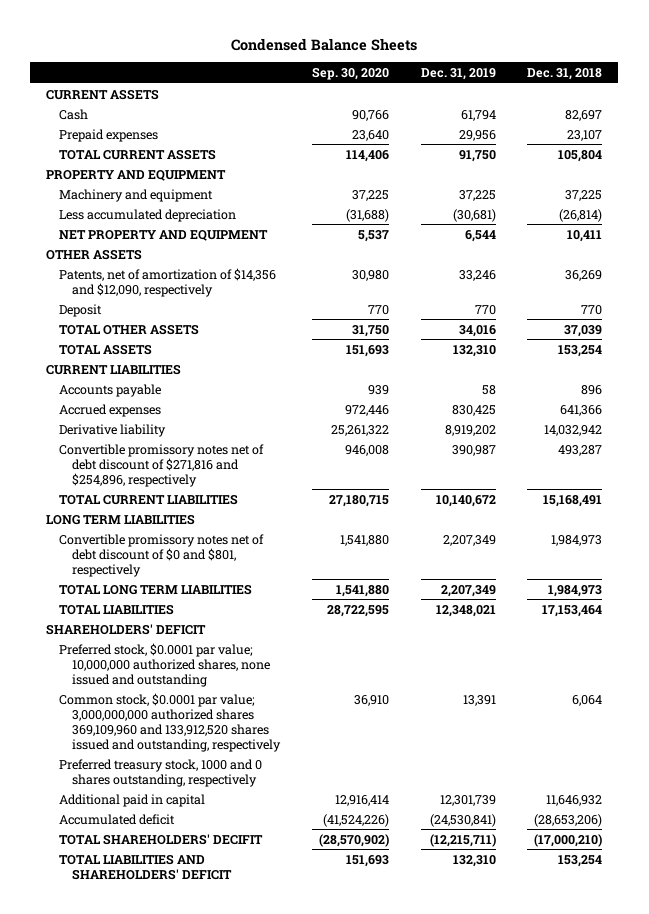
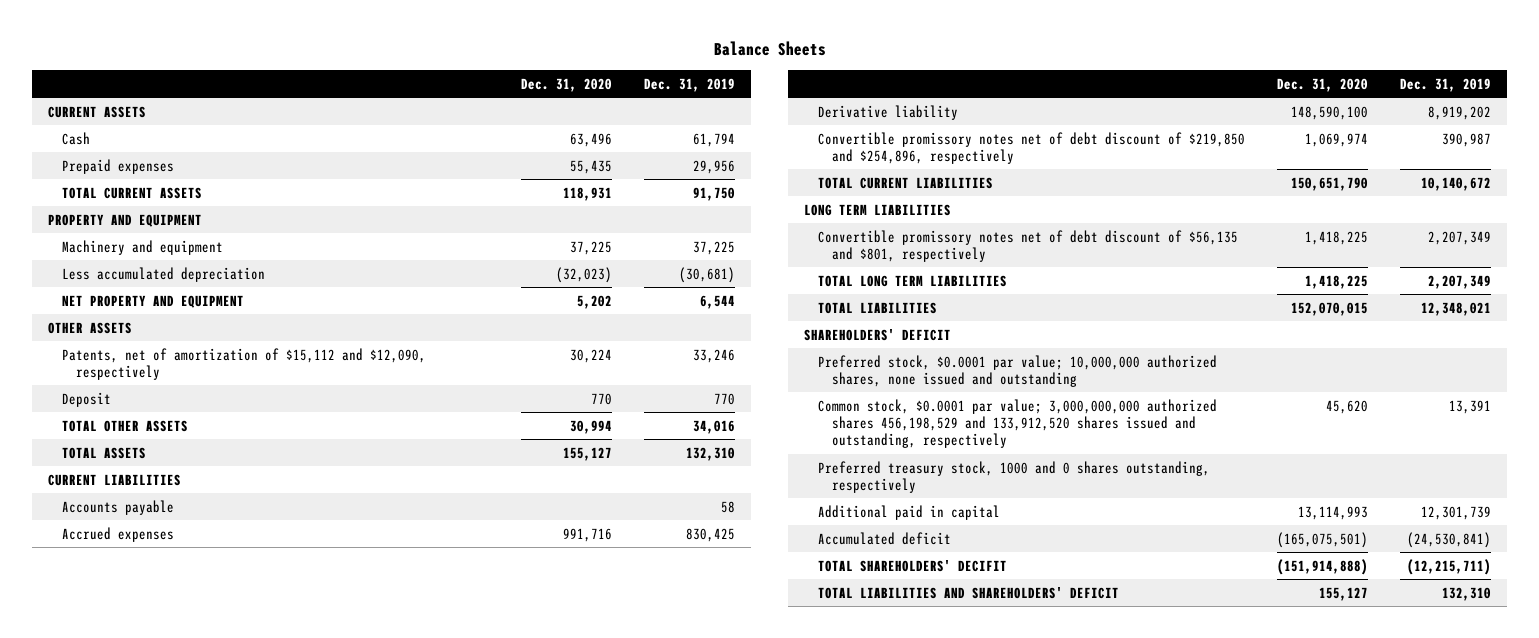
- Condensed Balance Sheets
+ Balance Sheets
- | Sep. 30, 2020 | Dec. 31, 2019 | Dec. 31, 2018
+ | Dec. 31, 2020 | Dec. 31, 2019
- Patents, net of amortization of $14,356 and $12,090, respectively | 30,980 | 33,246 | 36,269
+ Patents, net of amortization of $15,112 and $12,090, respectively | 30,224 | 33,246
- Convertible promissory notes net of debt discount of $271,816 and $254,896, respectively | 946,008 | 390,987 | 493,287
+ Convertible promissory notes net of debt discount of $219,850 and $254,896, respectively | 1,069,974 | 390,987
- Convertible promissory notes net of debt discount of $0 and $801, respectively | 1,541,880 | 2,207,349 | 1,984,973
+ Convertible promissory notes net of debt discount of $56,135 and $801, respectively | 1,418,225 | 2,207,349
- Common stock, $0.0001 par value; 3,000,000,000 authorized shares 369,109,960 and 133,912,520 shares issued and outstanding, respectively | 36,910 | 13,391 | 6,064
+ Common stock, $0.0001 par value; 3,000,000,000 authorized shares 456,198,529 and 133,912,520 shares issued and outstanding, respectively | 45,620 | 13,391

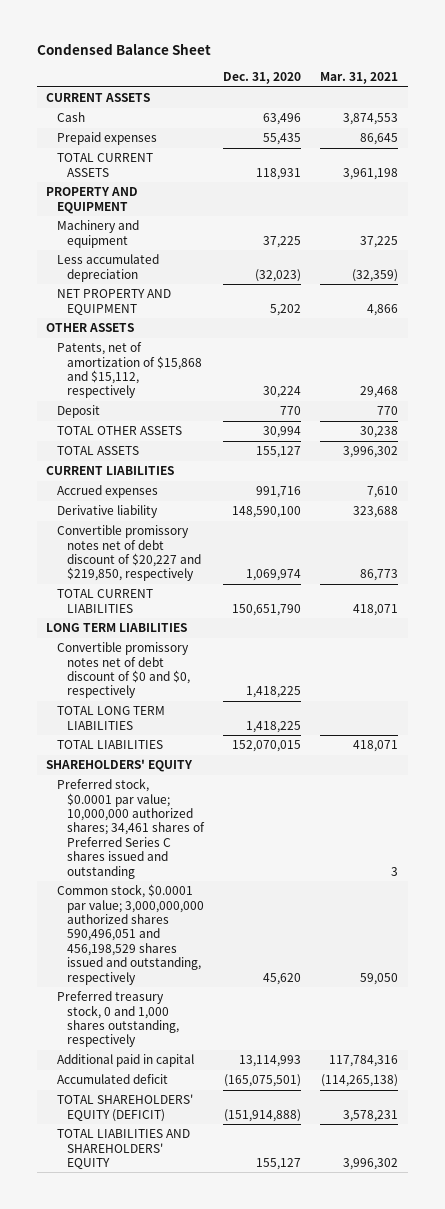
- Balance Sheets
+ Condensed Balance Sheet
- | Dec. 31, 2020 | Dec. 31, 2019
+ | Dec. 31, 2020 | Mar. 31, 2021
- Patents, net of amortization of $15,112 and $12,090, respectively | 30,224 | 33,246
+ Patents, net of amortization of $15,868 and $15,112, respectively | 30,224 | 29,468
- Accounts payable | | 58
- Convertible promissory notes net of debt discount of $219,850 and $254,896, respectively | 1,069,974 | 390,987
+ Convertible promissory notes net of debt discount of $20,227 and $219,850, respectively | 1,069,974 | 86,773
- Convertible promissory notes net of debt discount of $56,135 and $801, respectively | 1,418,225 | 2,207,349
+ Convertible promissory notes net of debt discount of $0 and $0, respectively | 1,418,225 |
- SHAREHOLDERS' DEFICIT
- Preferred stock, $0.0001 par value; 10,000,000 authorized shares, none issued and outstanding
- Common stock, $0.0001 par value; 3,000,000,000 authorized shares 456,198,529 and 133,912,520 shares issued and outstanding, respectively | 45,620 | 13,391
- Preferred treasury stock, 1000 and 0 shares outstanding, respectively
+ SHAREHOLDERS' EQUITY
+ Preferred stock, $0.0001 par value; 10,000,000 authorized shares; 34,461 shares of Preferred Series C shares issued and outstanding | | 3
+ Common stock, $0.0001 par value; 3,000,000,000 authorized shares 590,496,051 and 456,198,529 shares issued and outstanding, respectively | 45,620 | 59,050
+ Preferred treasury stock, 0 and 1,000 shares outstanding, respectively
- TOTAL SHAREHOLDERS' DECIFIT | (151,914,888) | (12,215,711)
- TOTAL LIABILITIES AND SHAREHOLDERS' DEFICIT | 155,127 | 132,310
+ TOTAL SHAREHOLDERS' EQUITY (DEFICIT) | (151,914,888) | 3,578,231
+ TOTAL LIABILITIES AND SHAREHOLDERS' EQUITY | 155,127 | 3,996,302

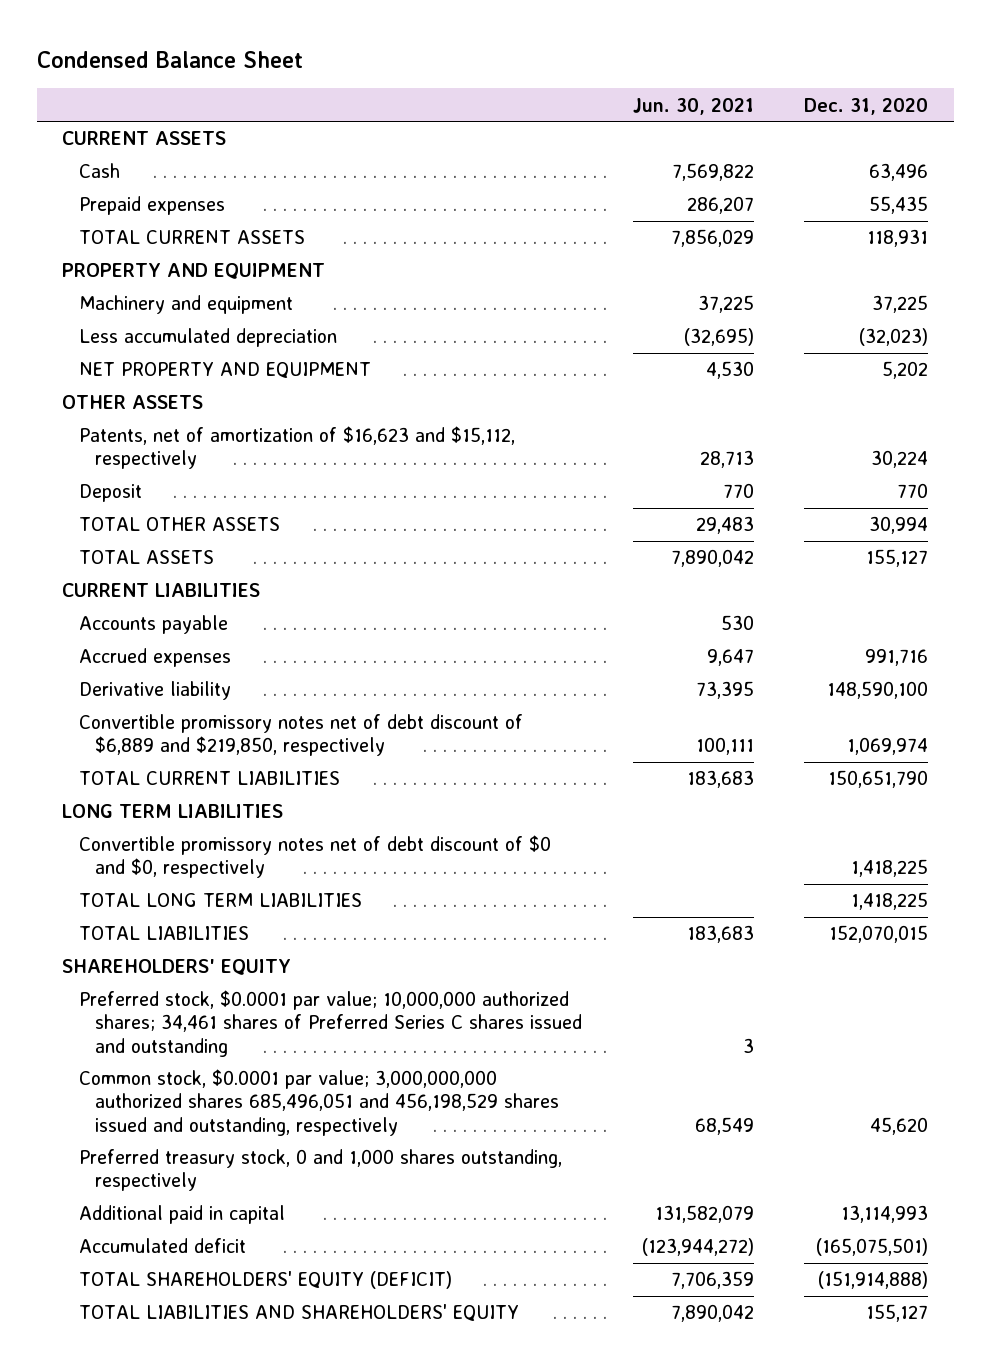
- | Dec. 31, 2020 | Mar. 31, 2021
+ | Jun. 30, 2021 | Dec. 31, 2020
- Patents, net of amortization of $15,868 and $15,112, respectively | 30,224 | 29,468
+ Patents, net of amortization of $16,623 and $15,112, respectively | 28,713 | 30,224
+ Accounts payable | 530 |
- Convertible promissory notes net of debt discount of $20,227 and $219,850, respectively | 1,069,974 | 86,773
+ Convertible promissory notes net of debt discount of $6,889 and $219,850, respectively | 100,111 | 1,069,974
- Common stock, $0.0001 par value; 3,000,000,000 authorized shares 590,496,051 and 456,198,529 shares issued and outstanding, respectively | 45,620 | 59,050
+ Common stock, $0.0001 par value; 3,000,000,000 authorized shares 685,496,051 and 456,198,529 shares issued and outstanding, respectively | 68,549 | 45,620

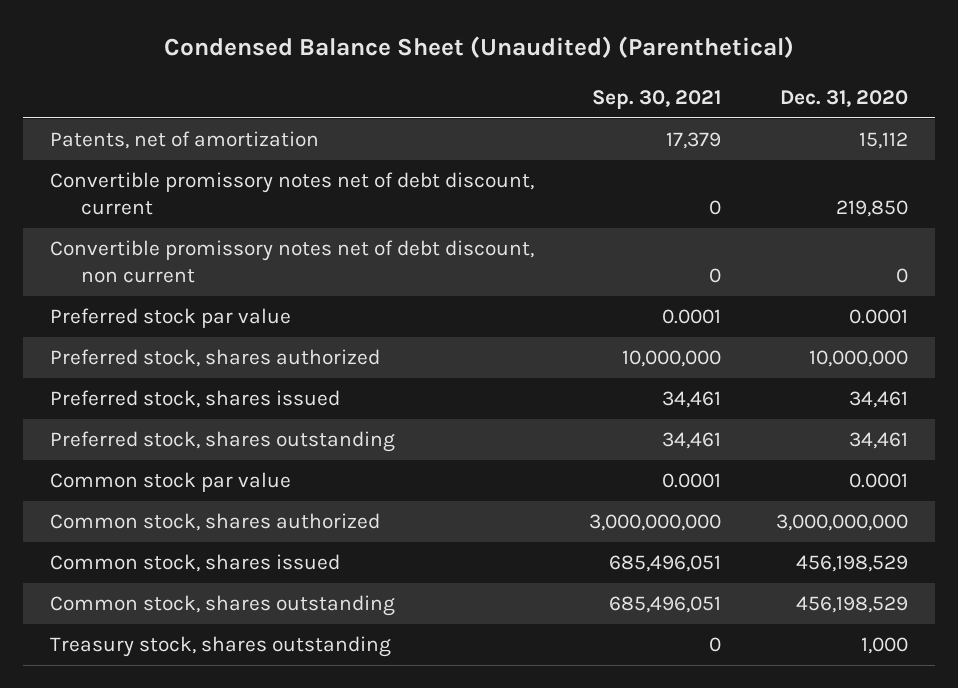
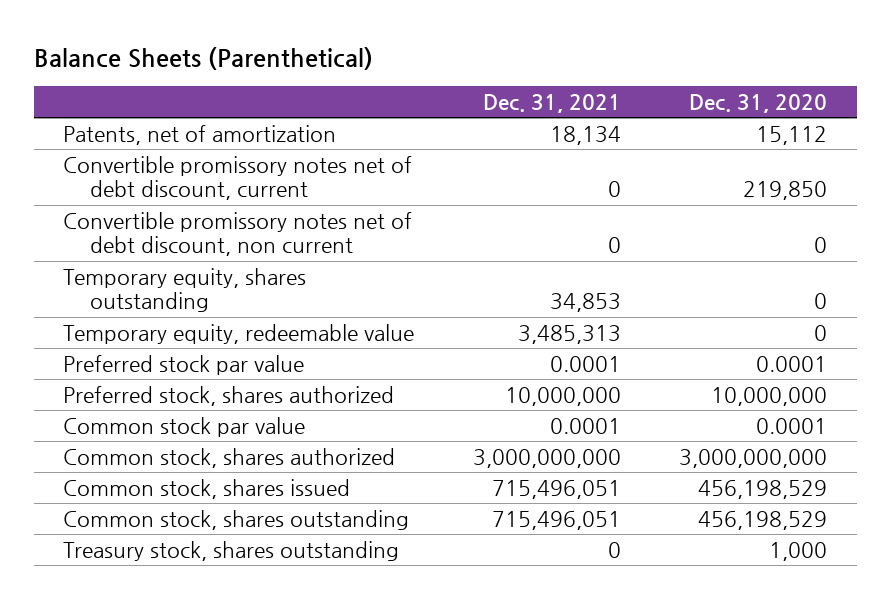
- Condensed Balance Sheet (Unaudited) (Parenthetical)
+ Balance Sheets (Parenthetical)
- | Sep. 30, 2021 | Dec. 31, 2020
+ | Dec. 31, 2021 | Dec. 31, 2020
+ Temporary equity, shares outstanding | 34,853 | 0
+ Temporary equity, redeemable value | 3,485,313 | 0
- Preferred stock, shares issued | 34,461 | 34,461
- Preferred stock, shares outstanding | 34,461 | 34,461

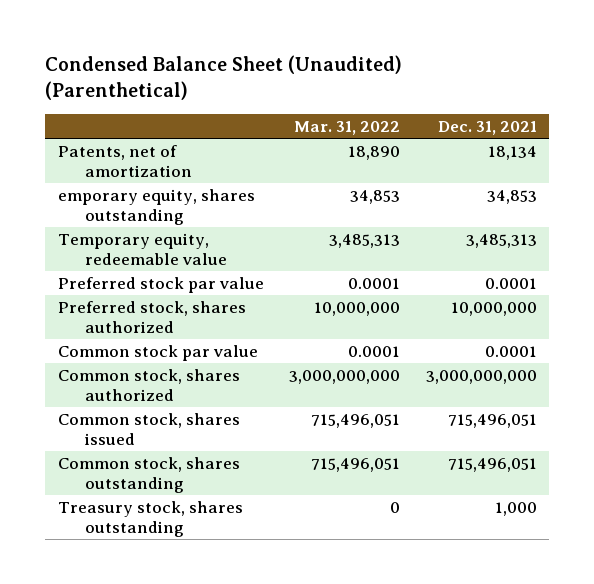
- Balance Sheets (Parenthetical)
+ Condensed Balance Sheet (Unaudited) (Parenthetical)
- | Dec. 31, 2021 | Dec. 31, 2020
+ | Mar. 31, 2022 | Dec. 31, 2021
- Convertible promissory notes net of debt discount, current | 0 | 219,850
- Convertible promissory notes net of debt discount, non current | 0 | 0
- Temporary equity, shares outstanding | 34,853 | 0
+ emporary equity, shares outstanding | 34,853 | 34,853
- Treasury stock, shares outstanding | 0 | 1,000
+ Treasury stock, shares outstanding | 0 | 1,000

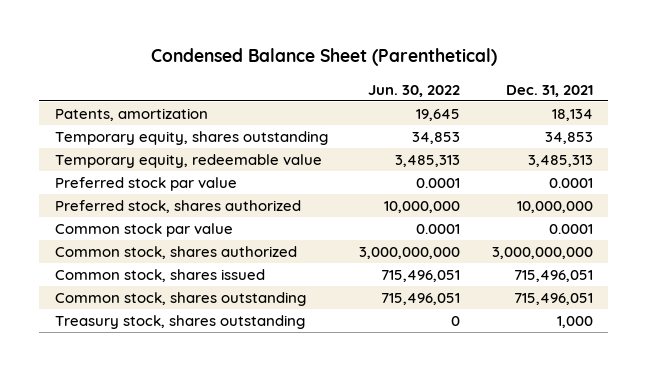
- Condensed Balance Sheet (Unaudited) (Parenthetical)
+ Condensed Balance Sheet (Parenthetical)
- | Mar. 31, 2022 | Dec. 31, 2021
+ | Jun. 30, 2022 | Dec. 31, 2021
- Patents, net of amortization | 18,890 | 18,134
- emporary equity, shares outstanding | 34,853 | 34,853
+ Patents, amortization | 19,645 | 18,134
+ Temporary equity, shares outstanding | 34,853 | 34,853

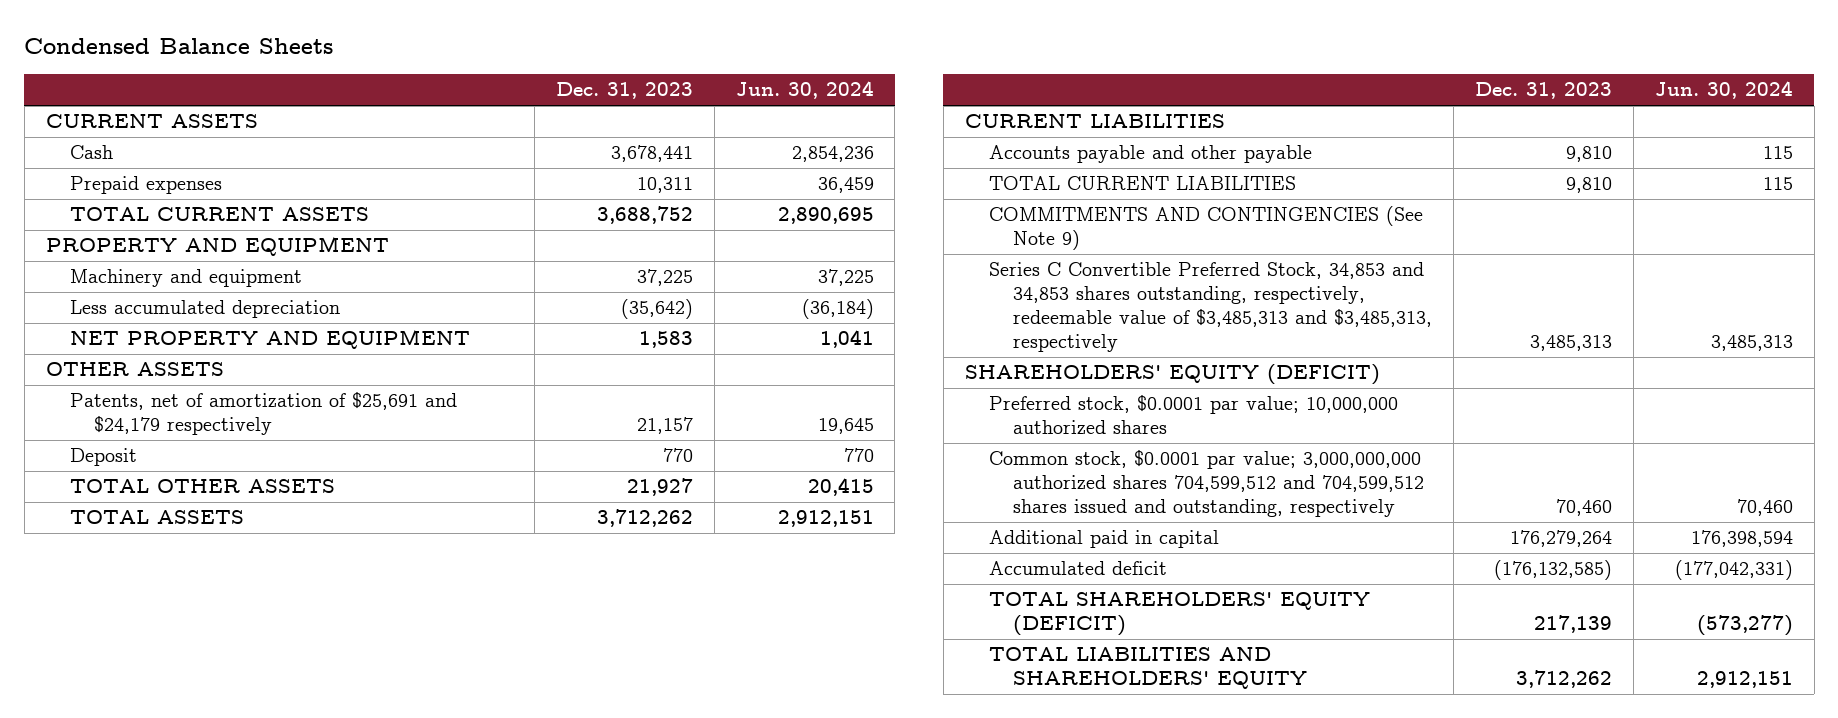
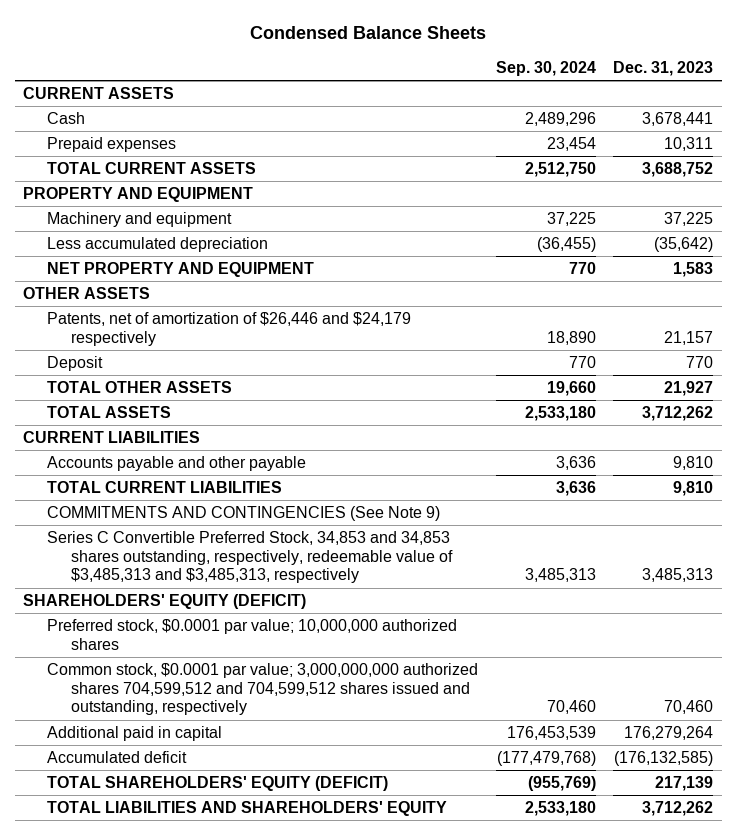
- | Dec. 31, 2023 | Jun. 30, 2024
+ | Sep. 30, 2024 | Dec. 31, 2023
- Patents, net of amortization of $25,691 and $24,179 respectively | 21,157 | 19,645
+ Patents, net of amortization of $26,446 and $24,179 respectively | 18,890 | 21,157

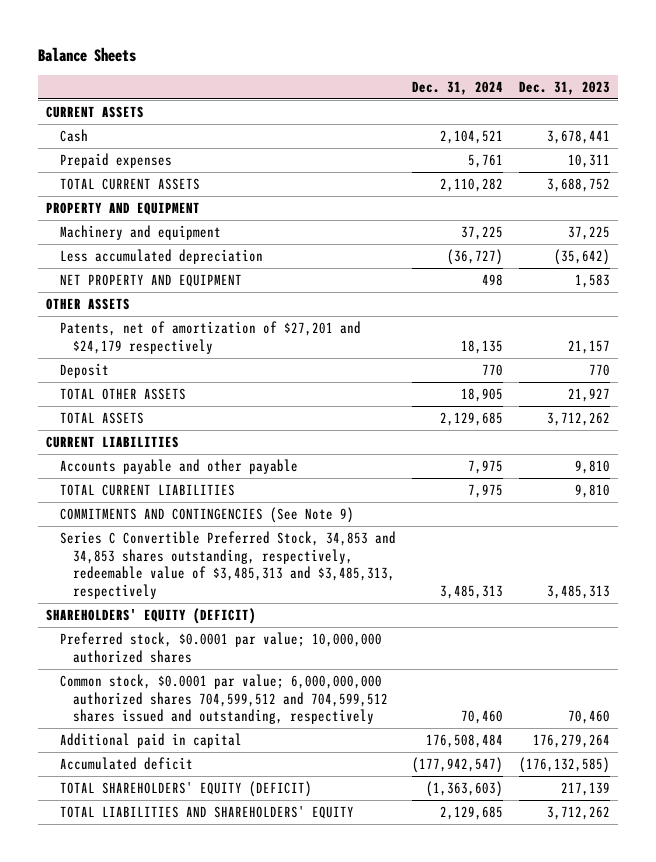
- Condensed Balance Sheets
+ Balance Sheets
- | Sep. 30, 2024 | Dec. 31, 2023
+ | Dec. 31, 2024 | Dec. 31, 2023
- Patents, net of amortization of $26,446 and $24,179 respectively | 18,890 | 21,157
+ Patents, net of amortization of $27,201 and $24,179 respectively | 18,135 | 21,157
- Common stock, $0.0001 par value; 3,000,000,000 authorized shares 704,599,512 and 704,599,512 shares issued and outstanding, respectively | 70,460 | 70,460
+ Common stock, $0.0001 par value; 6,000,000,000 authorized shares 704,599,512 and 704,599,512 shares issued and outstanding, respectively | 70,460 | 70,460

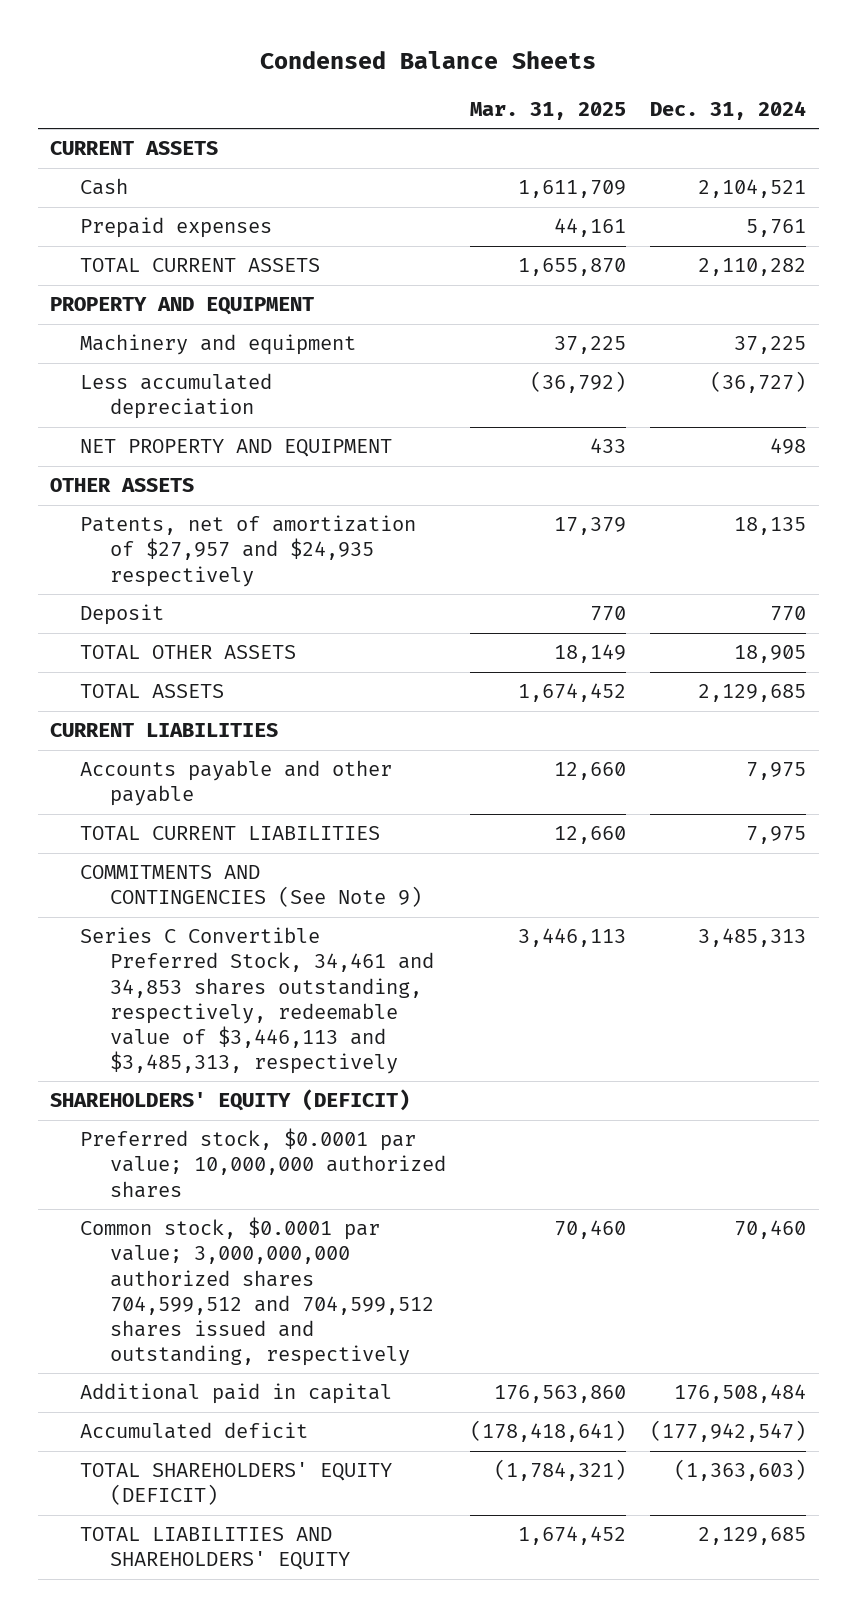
- Balance Sheets
+ Condensed Balance Sheets
- | Dec. 31, 2024 | Dec. 31, 2023
+ | Mar. 31, 2025 | Dec. 31, 2024
- Patents, net of amortization of $27,201 and $24,179 respectively | 18,135 | 21,157
+ Patents, net of amortization of $27,957 and $24,935 respectively | 17,379 | 18,135
- Series C Convertible Preferred Stock, 34,853 and 34,853 shares outstanding, respectively, redeemable value of $3,485,313 and $3,485,313, respectively | 3,485,313 | 3,485,313
+ Series C Convertible Preferred Stock, 34,461 and 34,853 shares outstanding, respectively, redeemable value of $3,446,113 and $3,485,313, respectively | 3,446,113 | 3,485,313
- Common stock, $0.0001 par value; 6,000,000,000 authorized shares 704,599,512 and 704,599,512 shares issued and outstanding, respectively | 70,460 | 70,460
+ Common stock, $0.0001 par value; 3,000,000,000 authorized shares 704,599,512 and 704,599,512 shares issued and outstanding, respectively | 70,460 | 70,460

